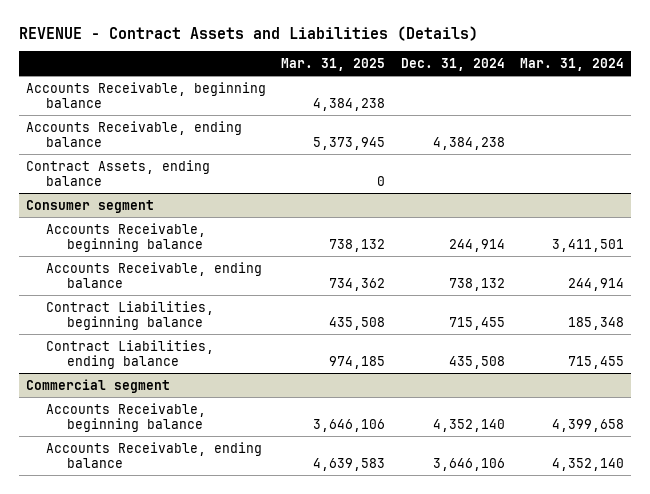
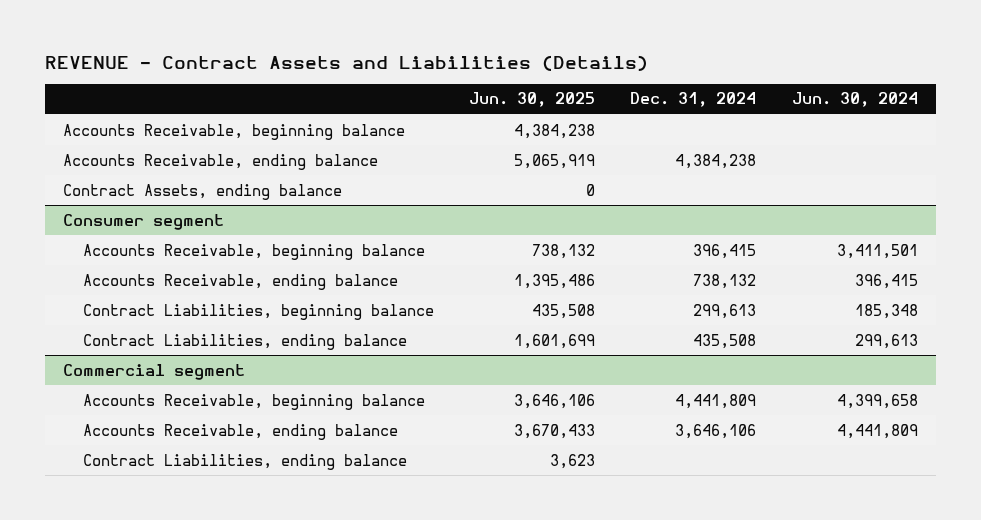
- | Mar. 31, 2025 | Dec. 31, 2024 | Mar. 31, 2024
+ | Jun. 30, 2025 | Dec. 31, 2024 | Jun. 30, 2024
@ Consumer segment
- Accounts Receivable, beginning balance | 738,132 | 244,914 | 3,411,501
+ Accounts Receivable, beginning balance | 738,132 | 396,415 | 3,411,501
- Contract Liabilities, beginning balance | 435,508 | 715,455 | 185,348
+ Contract Liabilities, beginning balance | 435,508 | 299,613 | 185,348
@ Commercial segment
- Accounts Receivable, beginning balance | 3,646,106 | 4,352,140 | 4,399,658
+ Accounts Receivable, beginning balance | 3,646,106 | 4,441,809 | 4,399,658
+ Contract Liabilities, ending balance | 3,623 | |

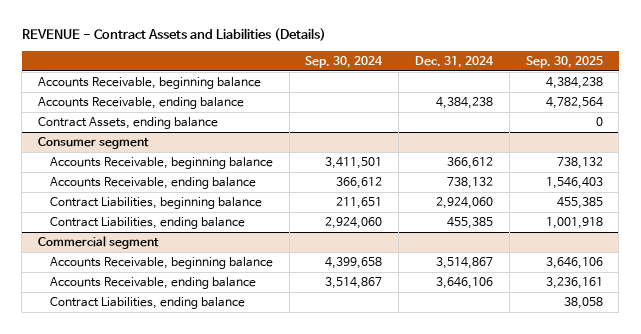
- | Jun. 30, 2025 | Dec. 31, 2024 | Jun. 30, 2024
+ | Sep. 30, 2024 | Dec. 31, 2024 | Sep. 30, 2025
@ Consumer segment
- Accounts Receivable, beginning balance | 738,132 | 396,415 | 3,411,501
+ Accounts Receivable, beginning balance | 3,411,501 | 366,612 | 738,132
- Contract Liabilities, beginning balance | 435,508 | 299,613 | 185,348
- Contract Liabilities, ending balance | 1,601,699 | 435,508 | 299,613
+ Contract Liabilities, beginning balance | 211,651 | 2,924,060 | 455,385
+ Contract Liabilities, ending balance | 2,924,060 | 455,385 | 1,001,918
@ Commercial segment
- Accounts Receivable, beginning balance | 3,646,106 | 4,441,809 | 4,399,658
+ Accounts Receivable, beginning balance | 4,399,658 | 3,514,867 | 3,646,106

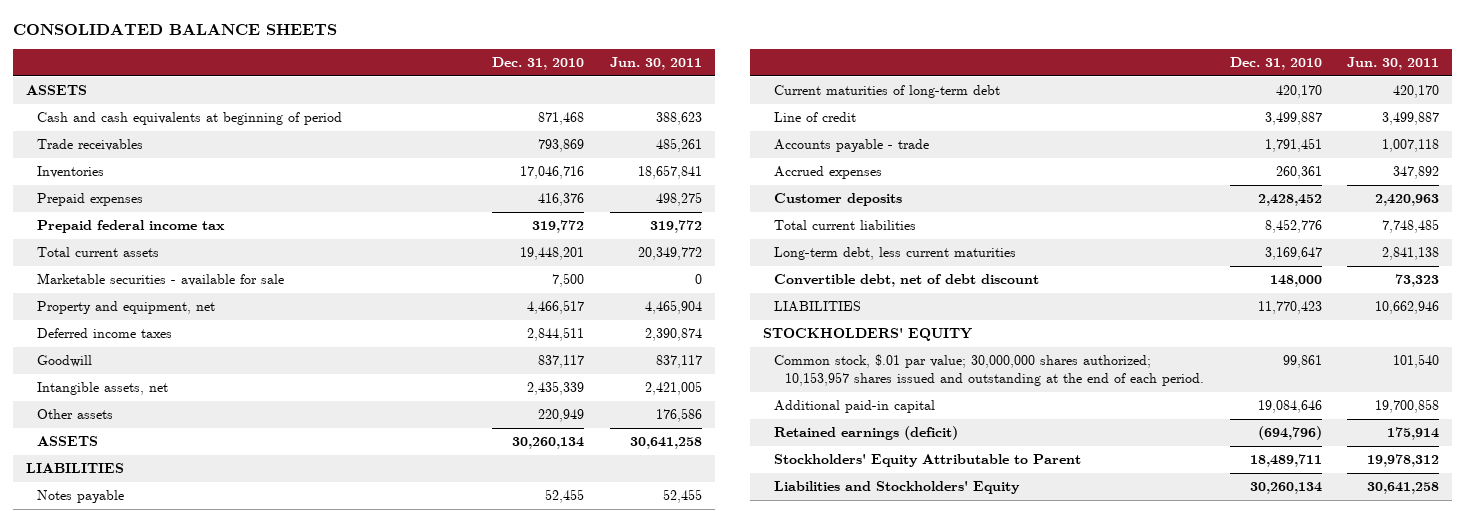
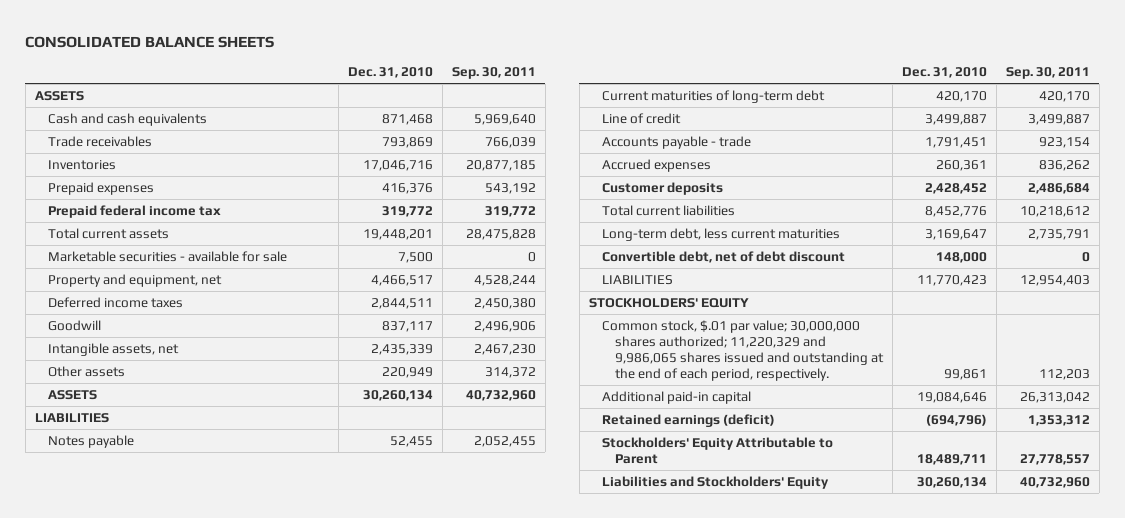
- | Dec. 31, 2010 | Jun. 30, 2011
+ | Dec. 31, 2010 | Sep. 30, 2011
- Cash and cash equivalents at beginning of period | 871,468 | 388,623
+ Cash and cash equivalents | 871,468 | 5,969,640
- Common stock, $.01 par value; 30,000,000 shares authorized; 10,153,957 shares issued and outstanding at the end of each period. | 99,861 | 101,540
+ Common stock, $.01 par value; 30,000,000 shares authorized; 11,220,329 and 9,986,065 shares issued and outstanding at the end of each period, respectively. | 99,861 | 112,203

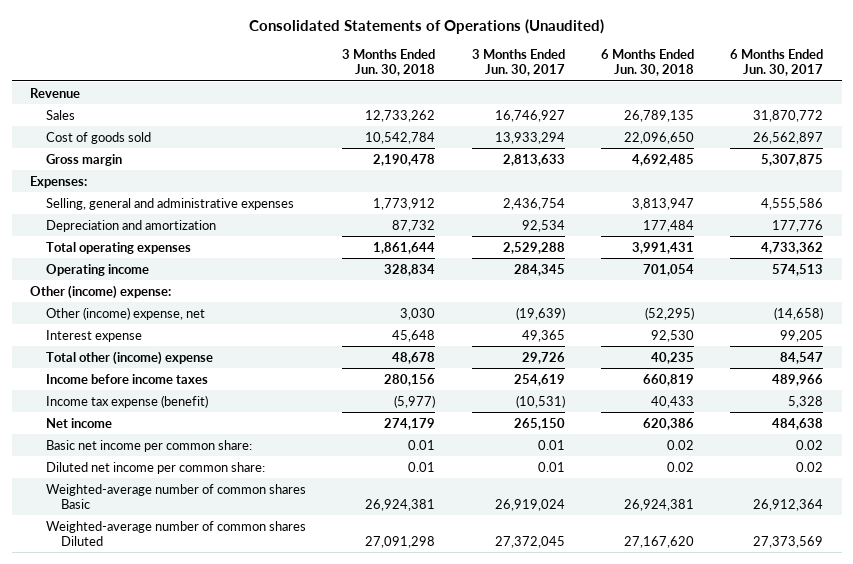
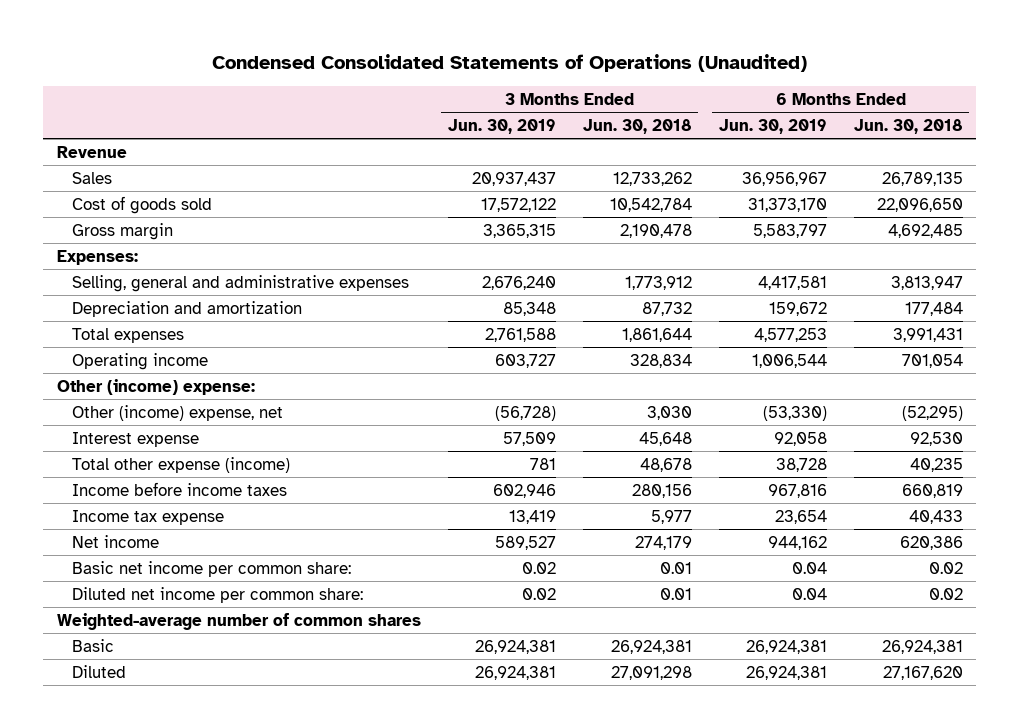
- Consolidated Statements of Operations (Unaudited)
+ Condensed Consolidated Statements of Operations (Unaudited)
- | 3 Months Ended Jun. 30, 2018 | 3 Months Ended Jun. 30, 2017 | 6 Months Ended Jun. 30, 2018 | 6 Months Ended Jun. 30, 2017
+ | 3 Months Ended Jun. 30, 2019 | 3 Months Ended Jun. 30, 2018 | 6 Months Ended Jun. 30, 2019 | 6 Months Ended Jun. 30, 2018
- Total operating expenses | 1,861,644 | 2,529,288 | 3,991,431 | 4,733,362
+ Total expenses | 2,761,588 | 1,861,644 | 4,577,253 | 3,991,431
- Total other (income) expense | 48,678 | 29,726 | 40,235 | 84,547
+ Total other expense (income) | 781 | 48,678 | 38,728 | 40,235
- Income tax expense (benefit) | (5,977) | (10,531) | 40,433 | 5,328
+ Income tax expense | 13,419 | 5,977 | 23,654 | 40,433
- Weighted-average number of common shares Basic | 26,924,381 | 26,919,024 | 26,924,381 | 26,912,364
- Weighted-average number of common shares Diluted | 27,091,298 | 27,372,045 | 27,167,620 | 27,373,569
+ Weighted-average number of common shares
+ Basic | 26,924,381 | 26,924,381 | 26,924,381 | 26,924,381
+ Diluted | 26,924,381 | 27,091,298 | 26,924,381 | 27,167,620

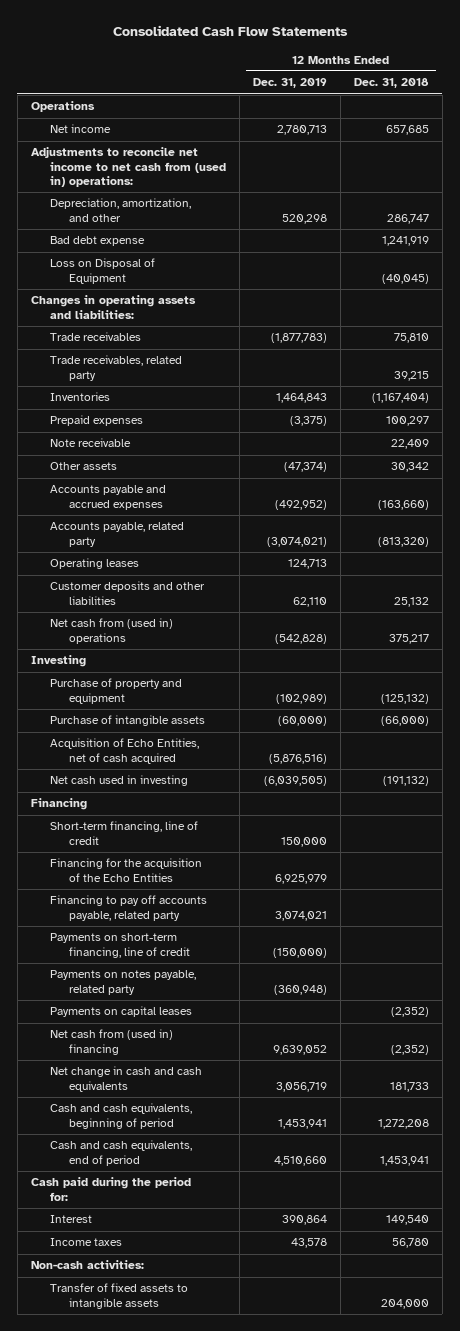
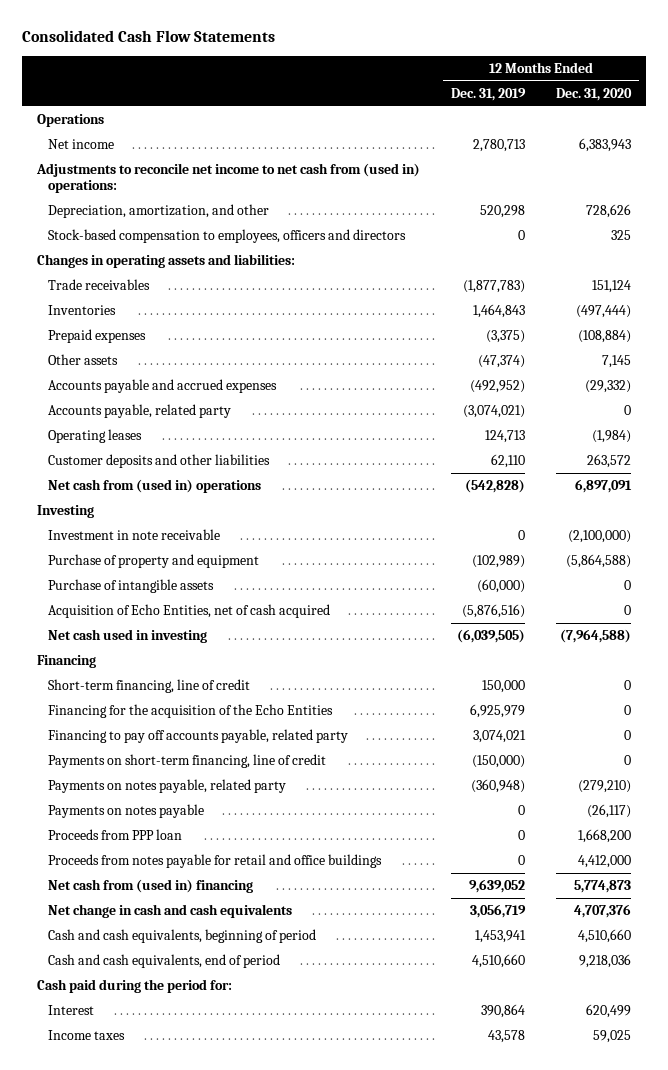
- | 12 Months Ended Dec. 31, 2019 | 12 Months Ended Dec. 31, 2018
+ | 12 Months Ended Dec. 31, 2019 | 12 Months Ended Dec. 31, 2020
- Bad debt expense | | 1,241,919
- Loss on Disposal of Equipment | | (40,045)
+ Stock-based compensation to employees, officers and directors | 0 | 325
- Trade receivables, related party | | 39,215
- Note receivable | | 22,409
+ Investment in note receivable | 0 | (2,100,000)
- Payments on capital leases | | (2,352)
+ Payments on notes payable | 0 | (26,117)
+ Proceeds from PPP loan | 0 | 1,668,200
+ Proceeds from notes payable for retail and office buildings | 0 | 4,412,000
- Non-cash activities:
- Transfer of fixed assets to intangible assets | | 204,000

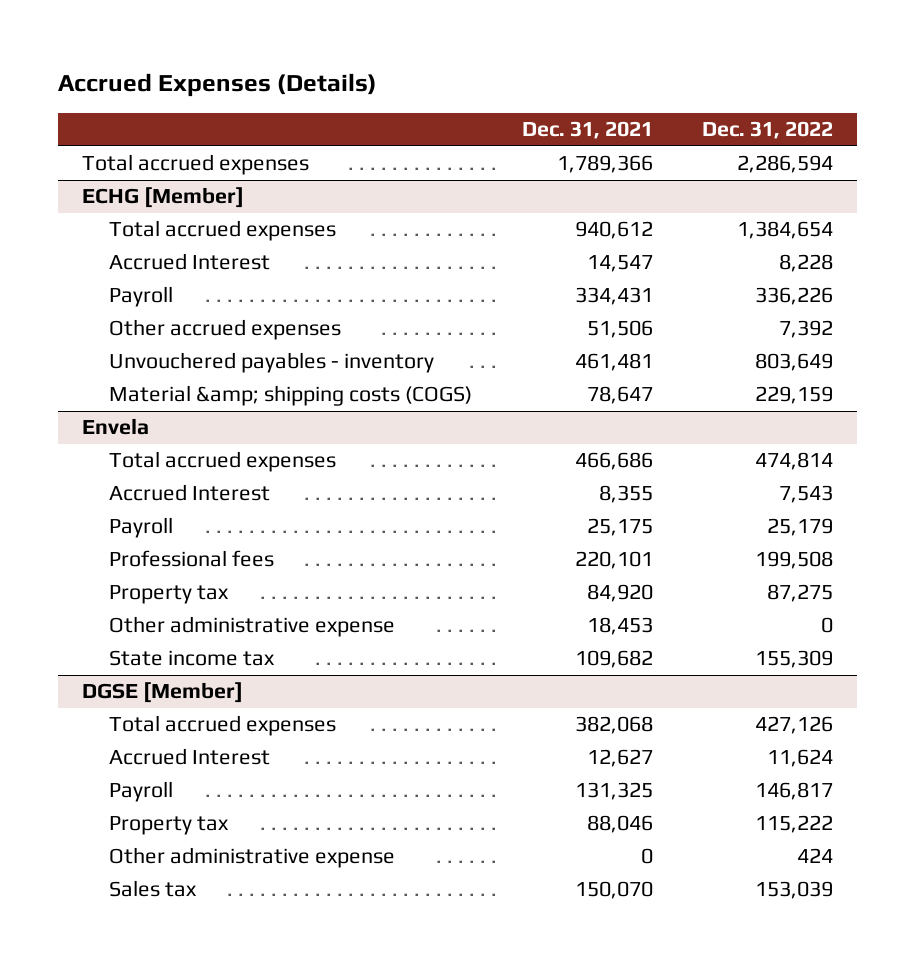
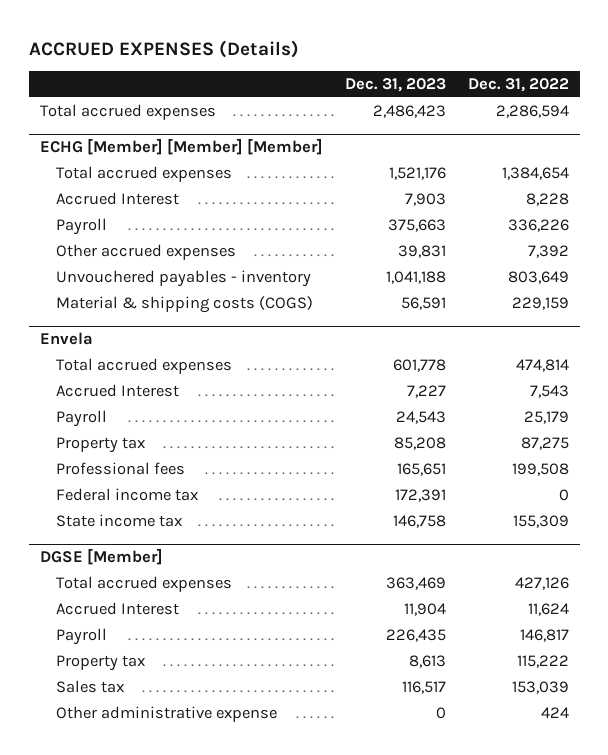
- Accrued Expenses (Details)
+ ACCRUED EXPENSES (Details)
- | Dec. 31, 2021 | Dec. 31, 2022
+ | Dec. 31, 2023 | Dec. 31, 2022
- ECHG [Member]
+ ECHG [Member] [Member] [Member]
- Material &amp; shipping costs (COGS) | 78,647 | 229,159
+ Material & shipping costs (COGS) | 56,591 | 229,159
@ Envela
- Other administrative expense | 18,453 | 0
moved down: Professional fees | 165,651 | 199,508
+ Federal income tax | 172,391 | 0
@ DGSE [Member]
moved down: Other administrative expense | 0 | 424

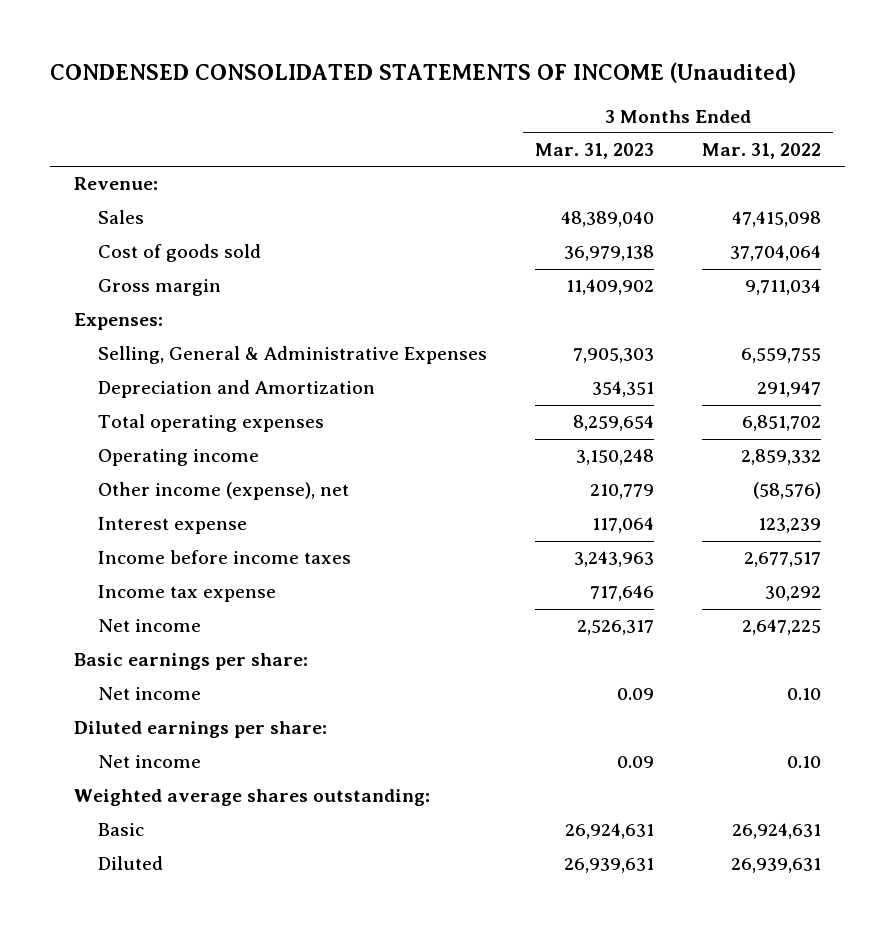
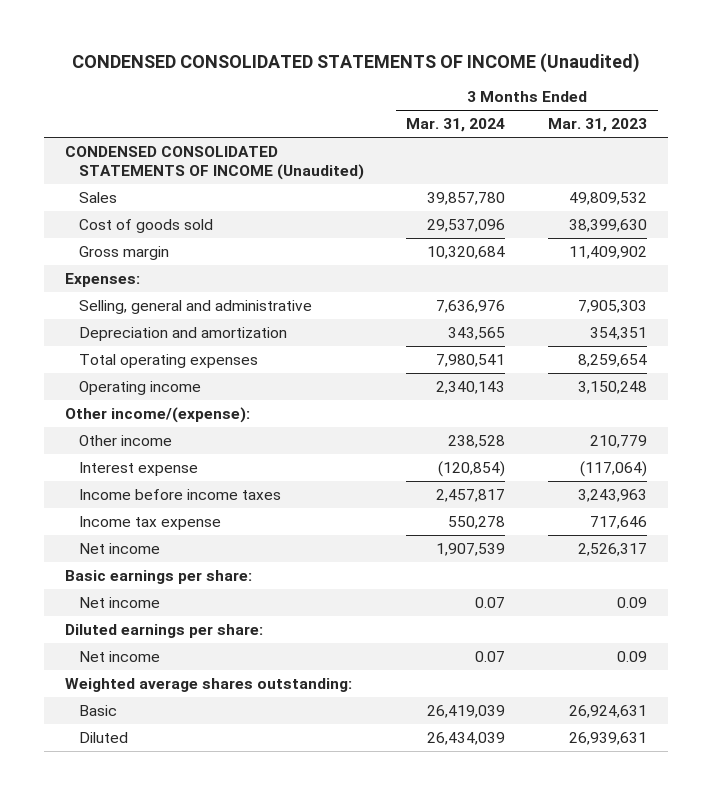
- | 3 Months Ended Mar. 31, 2023 | 3 Months Ended Mar. 31, 2022
+ | 3 Months Ended Mar. 31, 2024 | 3 Months Ended Mar. 31, 2023
- Revenue:
- Sales | 48,389,040 | 47,415,098
- Cost of goods sold | 36,979,138 | 37,704,064
+ CONDENSED CONSOLIDATED STATEMENTS OF INCOME (Unaudited)
+ Sales | 39,857,780 | 49,809,532
+ Cost of goods sold | 29,537,096 | 38,399,630
- Selling, General & Administrative Expenses | 7,905,303 | 6,559,755
- Depreciation and Amortization | 354,351 | 291,947
+ Selling, general and administrative | 7,636,976 | 7,905,303
+ Depreciation and amortization | 343,565 | 354,351
- Other income (expense), net | 210,779 | (58,576)
- Interest expense | 117,064 | 123,239
+ Other income/(expense):
+ Other income | 238,528 | 210,779
+ Interest expense | (120,854) | (117,064)

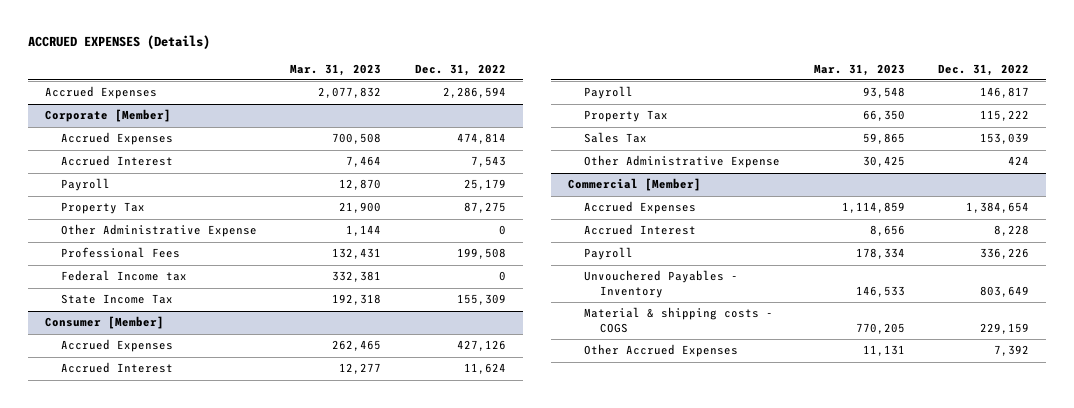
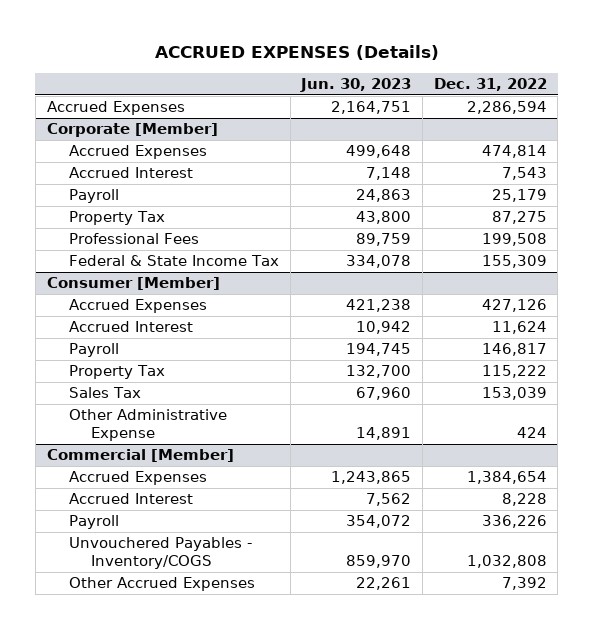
- | Mar. 31, 2023 | Dec. 31, 2022
+ | Jun. 30, 2023 | Dec. 31, 2022
@ Corporate [Member]
- Other Administrative Expense | 1,144 | 0
- Federal Income tax | 332,381 | 0
- State Income Tax | 192,318 | 155,309
+ Federal & State Income Tax | 334,078 | 155,309
@ Commercial [Member]
- Unvouchered Payables - Inventory | 146,533 | 803,649
- Material & shipping costs - COGS | 770,205 | 229,159
+ Unvouchered Payables - Inventory/COGS | 859,970 | 1,032,808

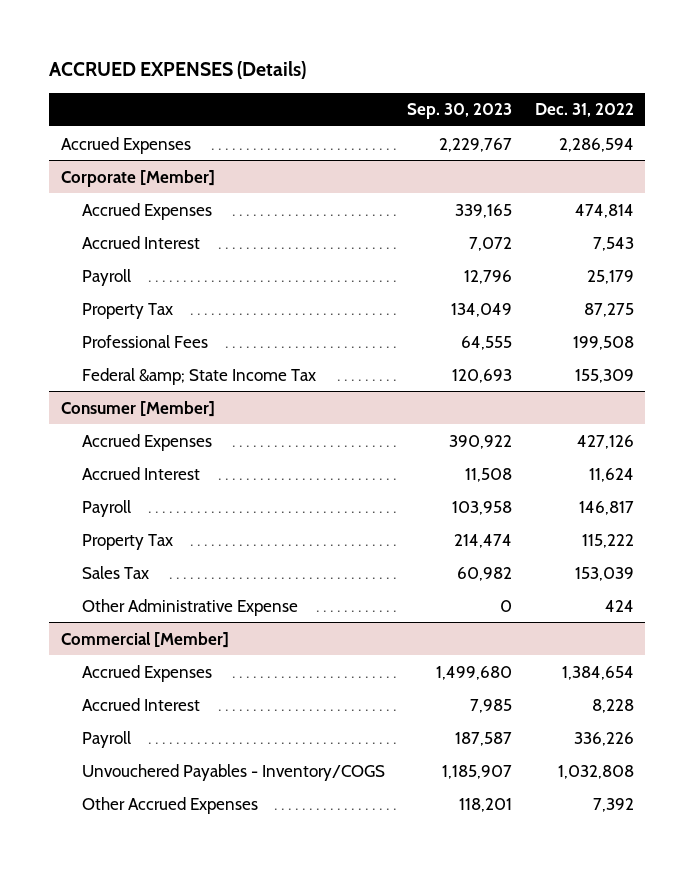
- | Jun. 30, 2023 | Dec. 31, 2022
+ | Sep. 30, 2023 | Dec. 31, 2022
@ Corporate [Member]
- Federal & State Income Tax | 334,078 | 155,309
+ Federal &amp; State Income Tax | 120,693 | 155,309

